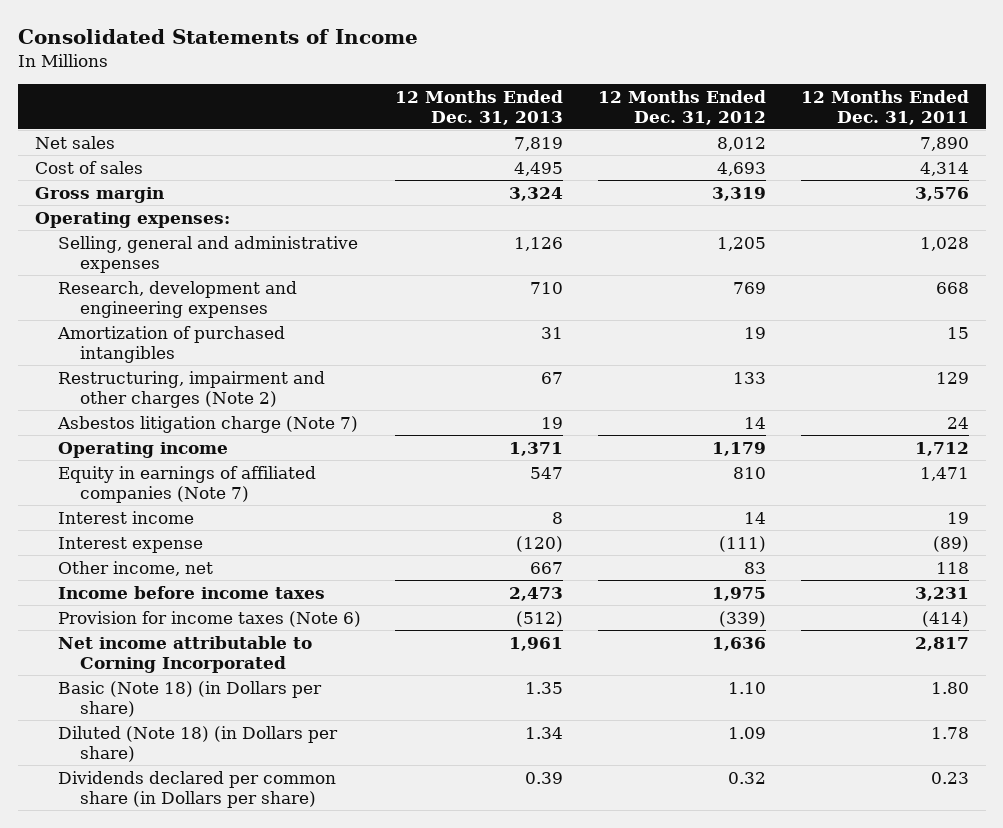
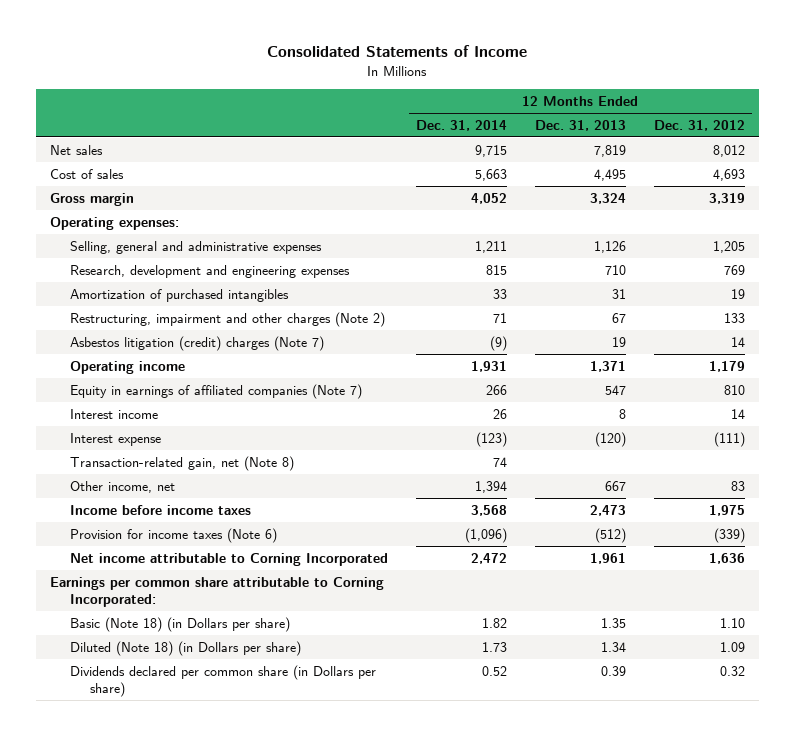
- | 12 Months Ended Dec. 31, 2013 | 12 Months Ended Dec. 31, 2012 | 12 Months Ended Dec. 31, 2011
+ | 12 Months Ended Dec. 31, 2014 | 12 Months Ended Dec. 31, 2013 | 12 Months Ended Dec. 31, 2012
- Asbestos litigation charge (Note 7) | 19 | 14 | 24
+ Asbestos litigation (credit) charges (Note 7) | (9) | 19 | 14
+ Transaction-related gain, net (Note 8) | 74 | |
+ Earnings per common share attributable to Corning Incorporated:

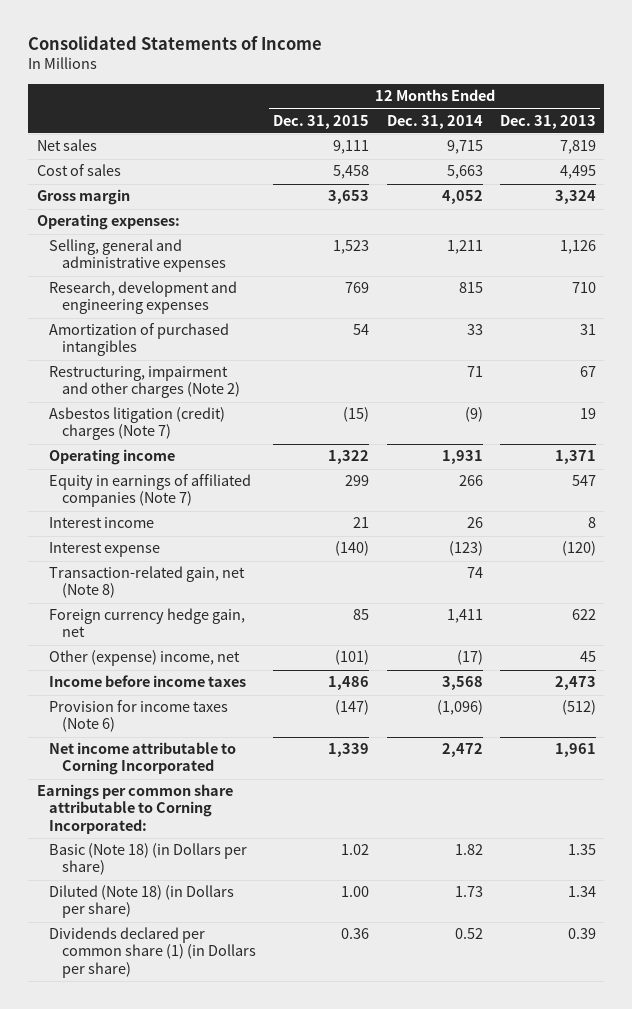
- | 12 Months Ended Dec. 31, 2014 | 12 Months Ended Dec. 31, 2013 | 12 Months Ended Dec. 31, 2012
+ | 12 Months Ended Dec. 31, 2015 | 12 Months Ended Dec. 31, 2014 | 12 Months Ended Dec. 31, 2013
- Other income, net | 1,394 | 667 | 83
+ Foreign currency hedge gain, net | 85 | 1,411 | 622
+ Other (expense) income, net | (101) | (17) | 45
- Dividends declared per common share (in Dollars per share) | 0.52 | 0.39 | 0.32
+ Dividends declared per common share (1) (in Dollars per share) | 0.36 | 0.52 | 0.39

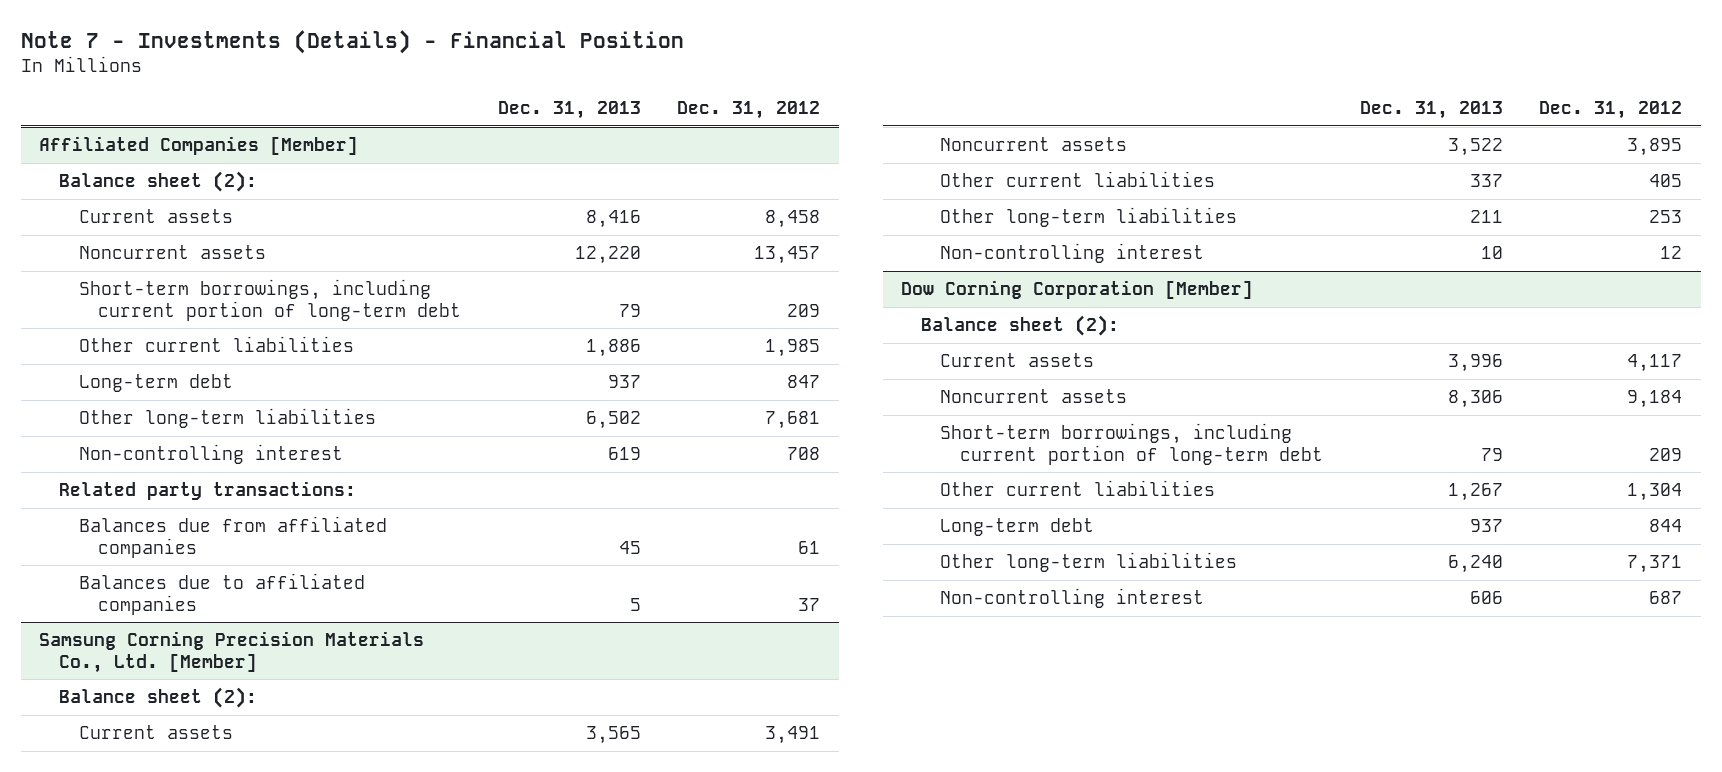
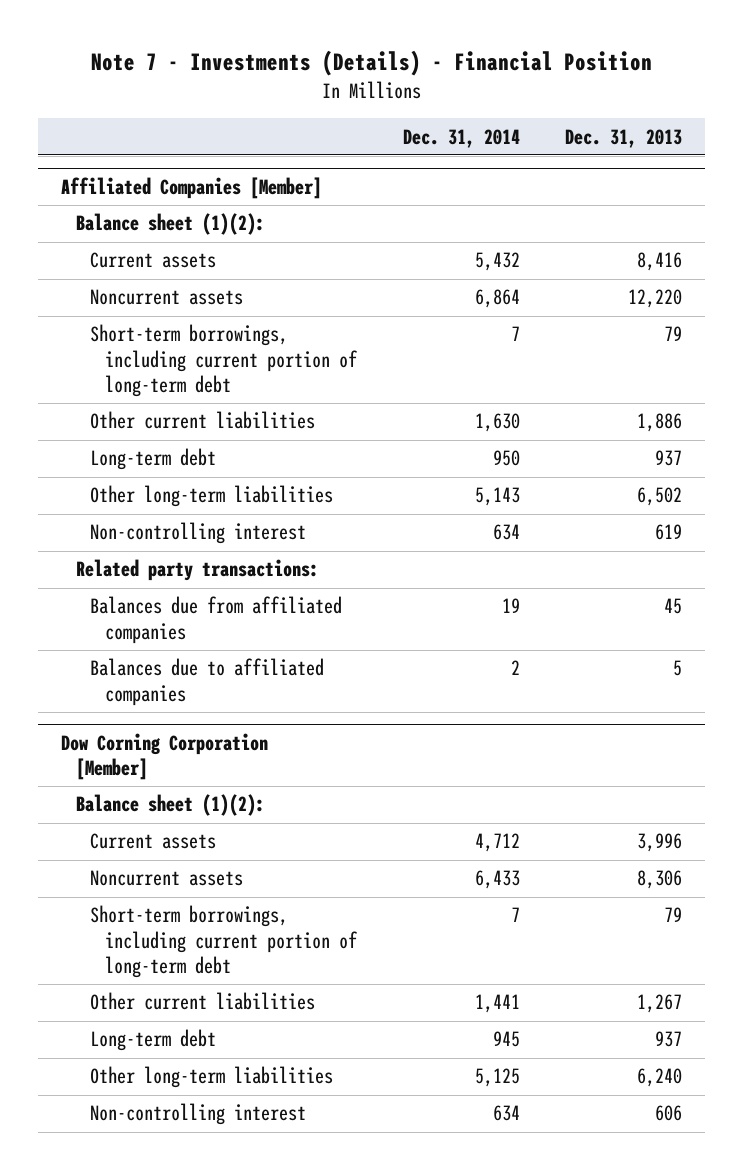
- | Dec. 31, 2013 | Dec. 31, 2012
+ | Dec. 31, 2014 | Dec. 31, 2013
@ Affiliated Companies [Member]
- Balance sheet (2):
+ Balance sheet (1)(2):
- Samsung Corning Precision Materials Co., Ltd. [Member]
- Balance sheet (2):
- Current assets | 3,565 | 3,491
- Noncurrent assets | 3,522 | 3,895
- Other current liabilities | 337 | 405
- Other long-term liabilities | 211 | 253
- Non-controlling interest | 10 | 12
@ Dow Corning Corporation [Member]
- Balance sheet (2):
+ Balance sheet (1)(2):

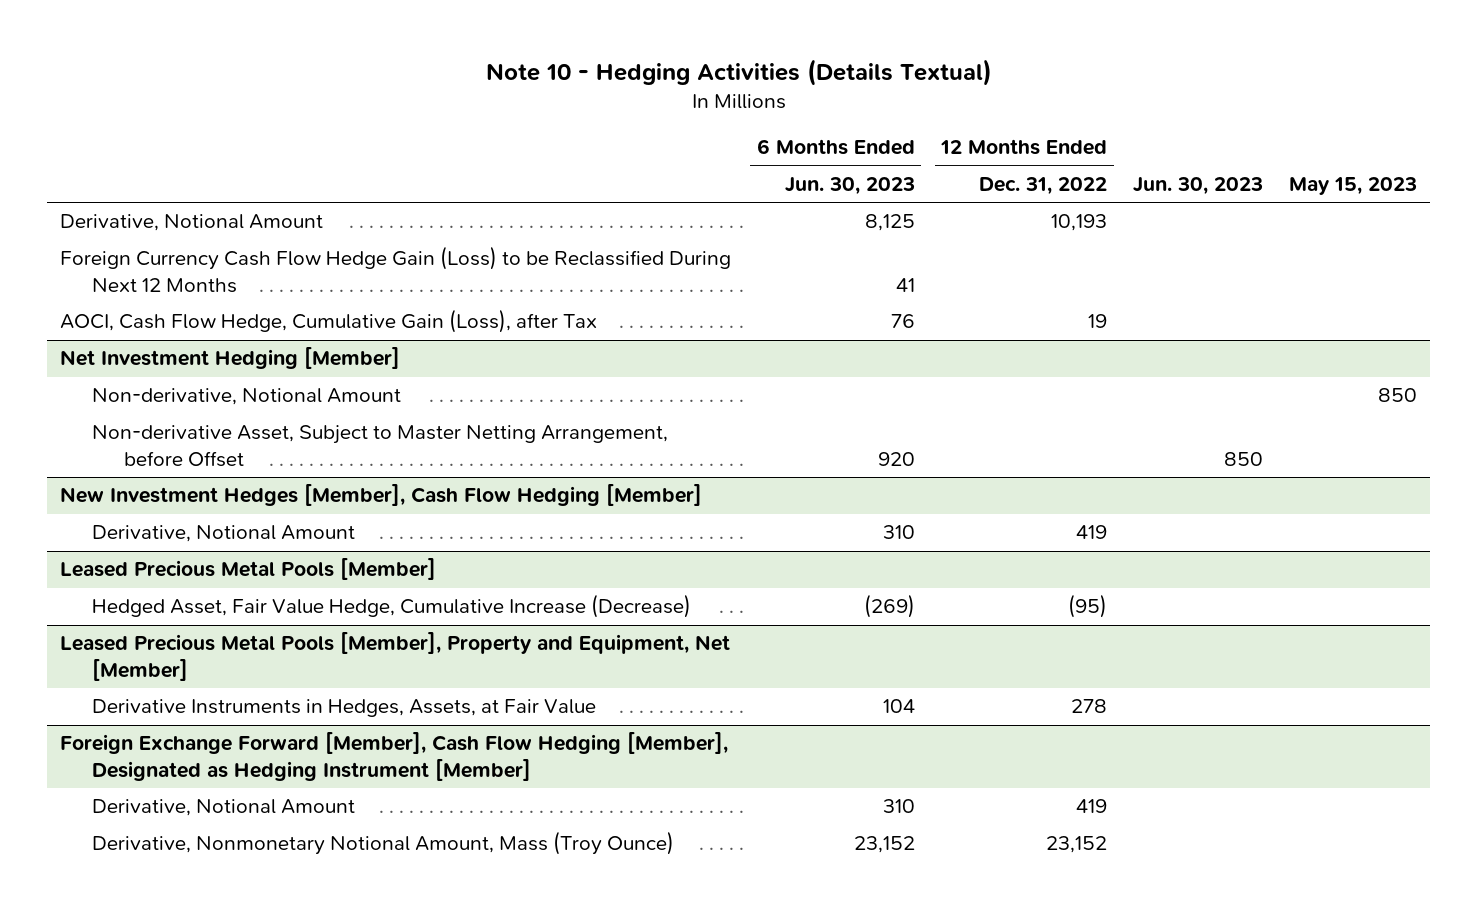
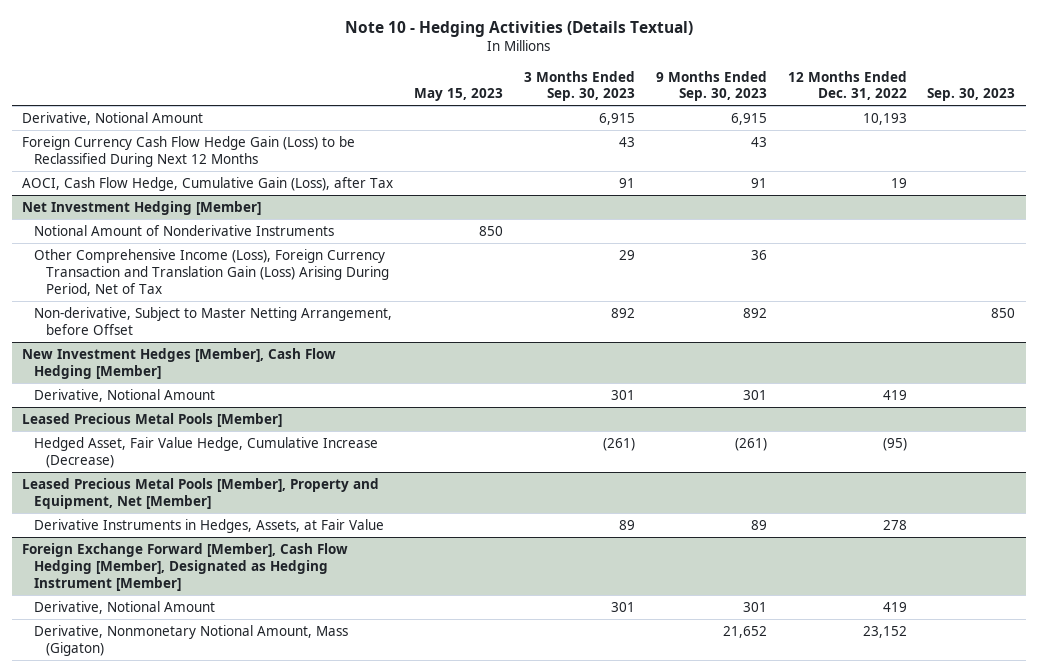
- | 6 Months Ended Jun. 30, 2023 | 12 Months Ended Dec. 31, 2022 | Jun. 30, 2023 | May 15, 2023
+ | May 15, 2023 | 3 Months Ended Sep. 30, 2023 | 9 Months Ended Sep. 30, 2023 | 12 Months Ended Dec. 31, 2022 | Sep. 30, 2023
@ Net Investment Hedging [Member]
- Non-derivative, Notional Amount | | | | 850
- Non-derivative Asset, Subject to Master Netting Arrangement, before Offset | 920 | | 850 |
+ Notional Amount of Nonderivative Instruments | 850 | | | |
+ Other Comprehensive Income (Loss), Foreign Currency Transaction and Translation Gain (Loss) Arising During Period, Net of Tax | | 29 | 36 | |
+ Non-derivative, Subject to Master Netting Arrangement, before Offset | | 892 | 892 | | 850
@ Foreign Exchange Forward [Member], Cash Flow Hedging [Member], Designated as Hedging Instrument [Member]
- Derivative, Nonmonetary Notional Amount, Mass (Troy Ounce) | 23,152 | 23,152 | |
+ Derivative, Nonmonetary Notional Amount, Mass (Gigaton) | | | 21,652 | 23,152 |

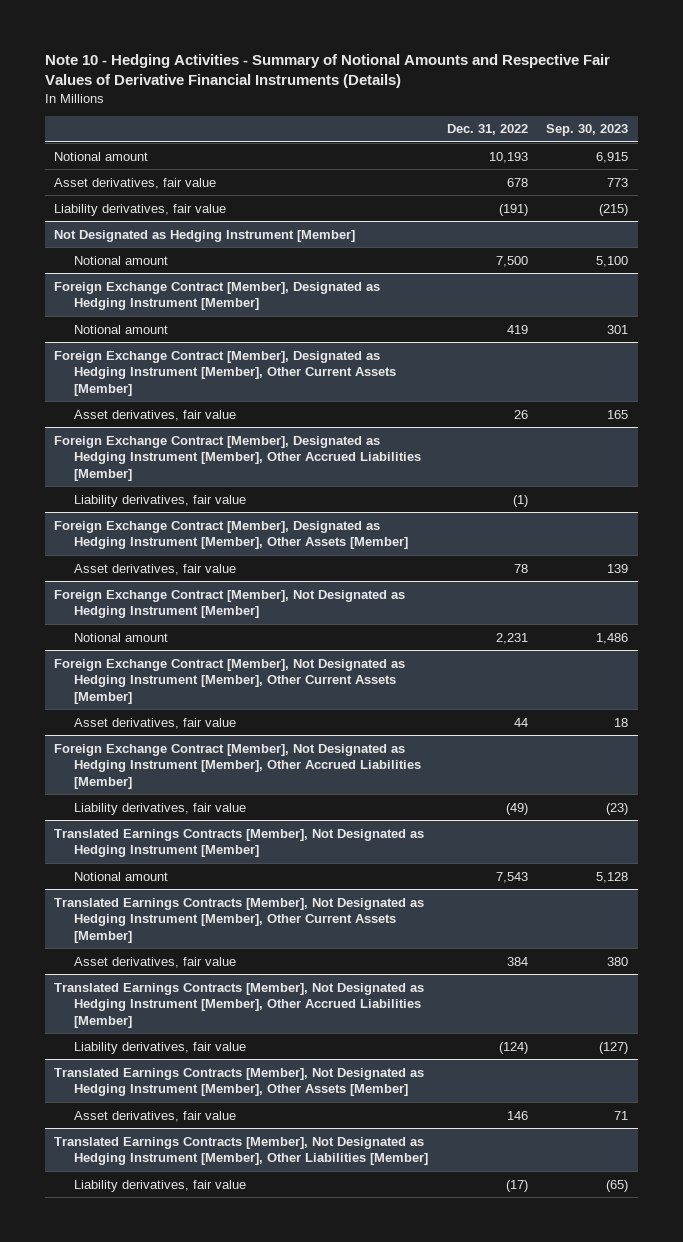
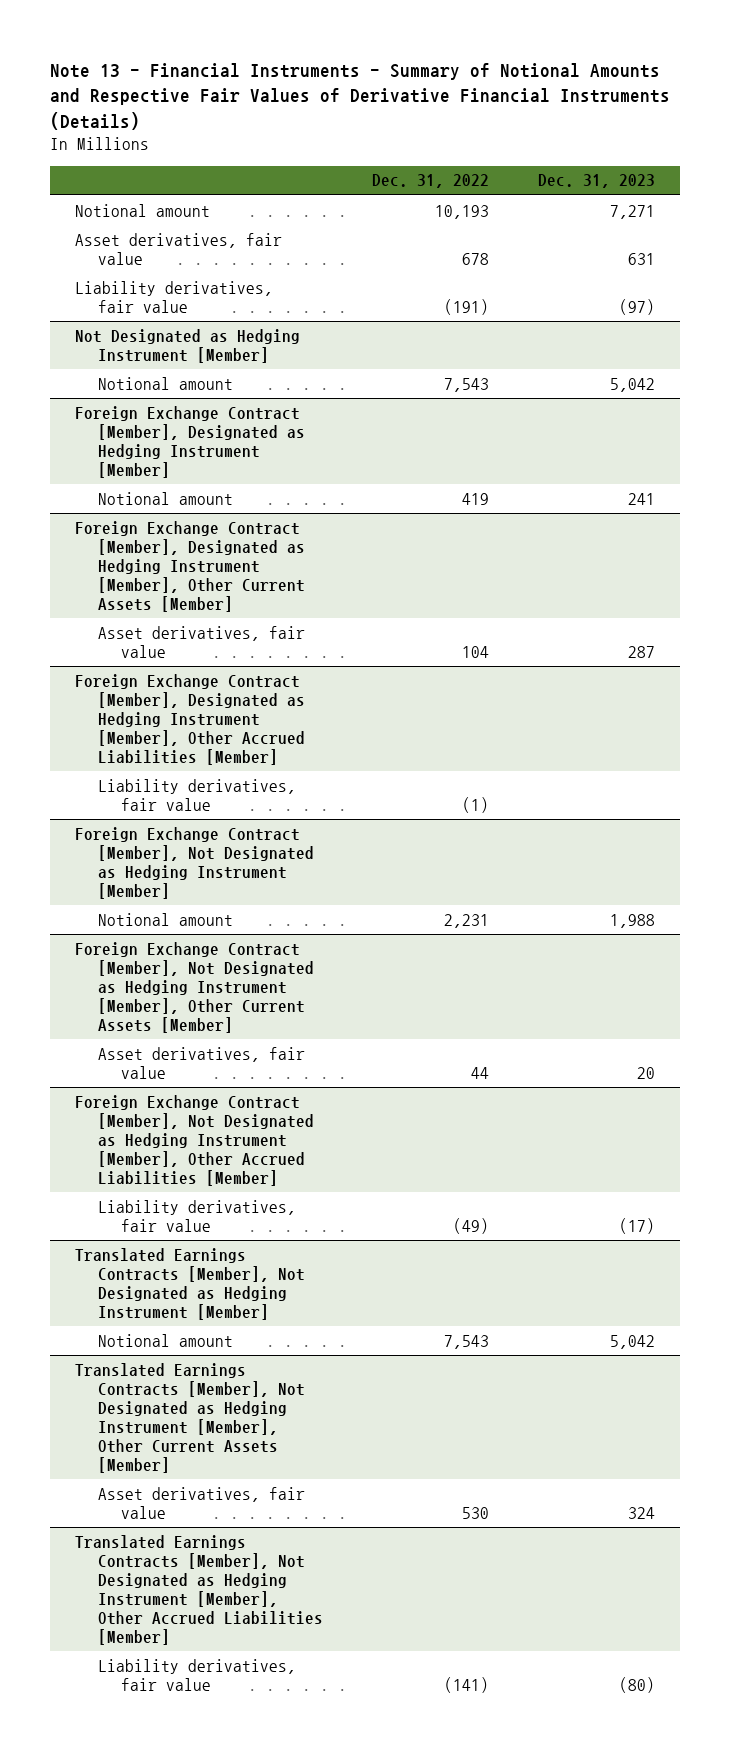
- Note 10 - Hedging Activities - Summary of Notional Amounts and Respective Fair Values of Derivative Financial Instruments (Details)
+ Note 13 - Financial Instruments - Summary of Notional Amounts and Respective Fair Values of Derivative Financial Instruments (Details)
- | Dec. 31, 2022 | Sep. 30, 2023
+ | Dec. 31, 2022 | Dec. 31, 2023
@ Not Designated as Hedging Instrument [Member]
- Notional amount | 7,500 | 5,100
+ Notional amount | 7,543 | 5,042
@ Foreign Exchange Contract [Member], Designated as Hedging Instrument [Member], Other Current Assets [Member]
- Asset derivatives, fair value | 26 | 165
+ Asset derivatives, fair value | 104 | 287
- Foreign Exchange Contract [Member], Designated as Hedging Instrument [Member], Other Assets [Member]
- Asset derivatives, fair value | 78 | 139
@ Translated Earnings Contracts [Member], Not Designated as Hedging Instrument [Member], Other Current Assets [Member]
- Asset derivatives, fair value | 384 | 380
+ Asset derivatives, fair value | 530 | 324
@ Translated Earnings Contracts [Member], Not Designated as Hedging Instrument [Member], Other Accrued Liabilities [Member]
- Liability derivatives, fair value | (124) | (127)
- Translated Earnings Contracts [Member], Not Designated as Hedging Instrument [Member], Other Assets [Member]
- Asset derivatives, fair value | 146 | 71
- Translated Earnings Contracts [Member], Not Designated as Hedging Instrument [Member], Other Liabilities [Member]
- Liability derivatives, fair value | (17) | (65)
@ Translated Earnings Contracts [Member], Not Designated as Hedging Instrument [Member], Other Accrued Liabilities [Member]
+ Liability derivatives, fair value | (141) | (80)

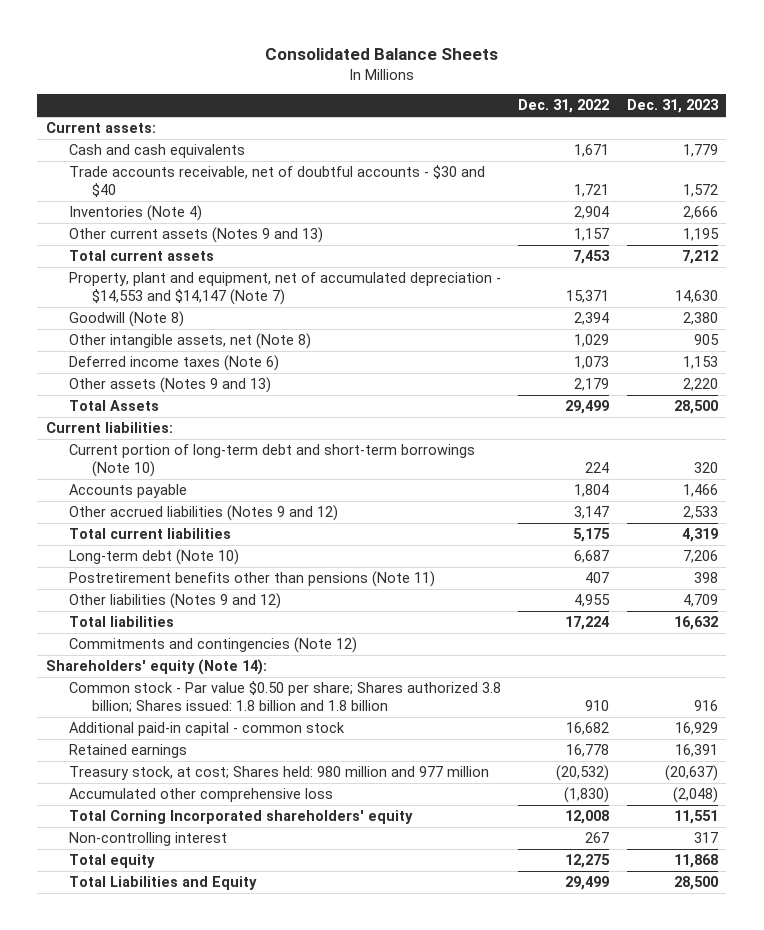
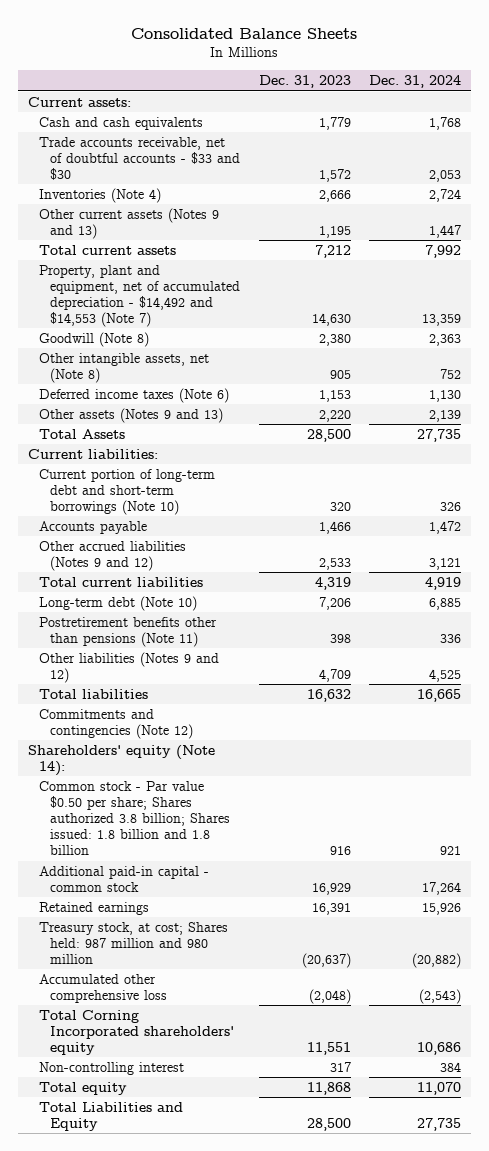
- | Dec. 31, 2022 | Dec. 31, 2023
+ | Dec. 31, 2023 | Dec. 31, 2024
- Trade accounts receivable, net of doubtful accounts - $30 and $40 | 1,721 | 1,572
+ Trade accounts receivable, net of doubtful accounts - $33 and $30 | 1,572 | 2,053
- Property, plant and equipment, net of accumulated depreciation - $14,553 and $14,147 (Note 7) | 15,371 | 14,630
+ Property, plant and equipment, net of accumulated depreciation - $14,492 and $14,553 (Note 7) | 14,630 | 13,359
- Treasury stock, at cost; Shares held: 980 million and 977 million | (20,532) | (20,637)
+ Treasury stock, at cost; Shares held: 987 million and 980 million | (20,637) | (20,882)

